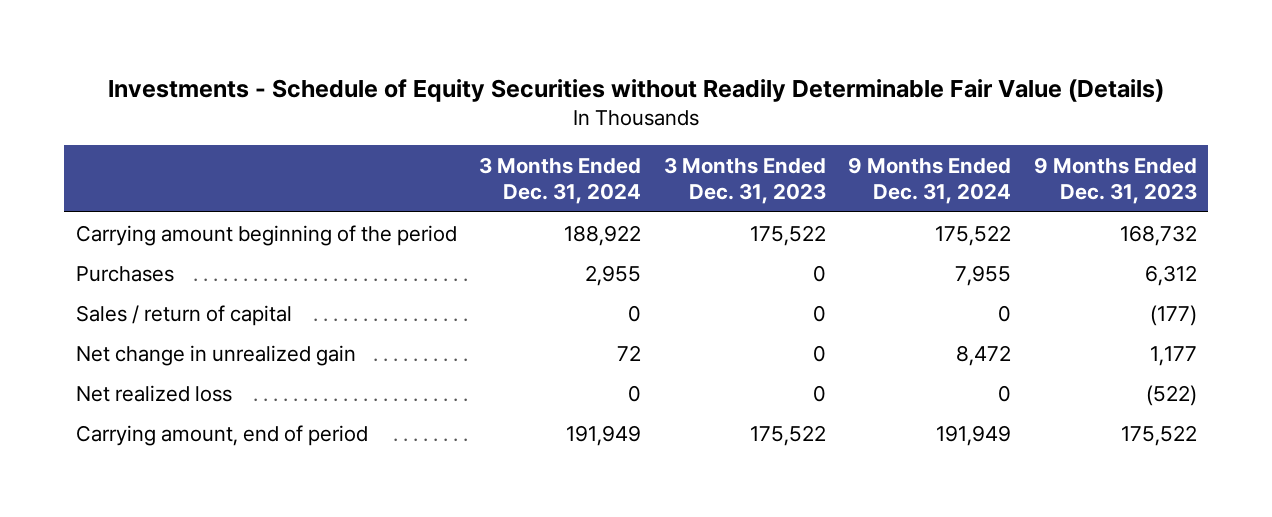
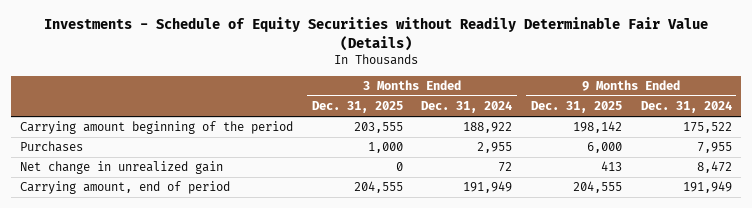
- | 3 Months Ended Dec. 31, 2024 | 3 Months Ended Dec. 31, 2023 | 9 Months Ended Dec. 31, 2024 | 9 Months Ended Dec. 31, 2023
+ | 3 Months Ended Dec. 31, 2025 | 3 Months Ended Dec. 31, 2024 | 9 Months Ended Dec. 31, 2025 | 9 Months Ended Dec. 31, 2024
- Sales / return of capital | 0 | 0 | 0 | (177)
- Net realized loss | 0 | 0 | 0 | (522)

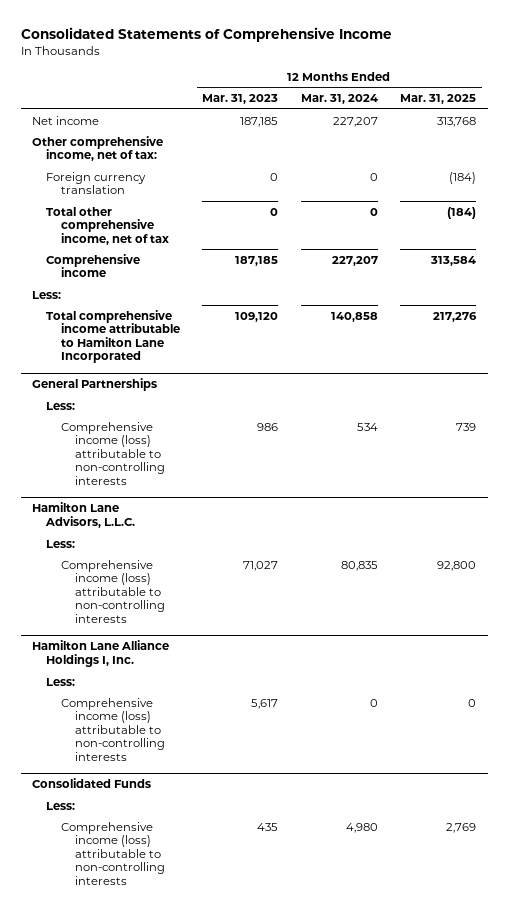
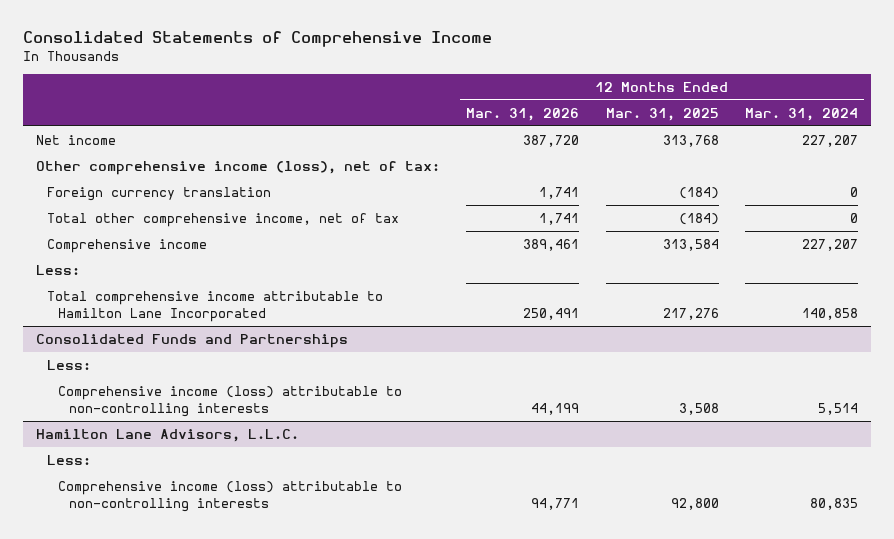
- | 12 Months Ended Mar. 31, 2023 | 12 Months Ended Mar. 31, 2024 | 12 Months Ended Mar. 31, 2025
+ | 12 Months Ended Mar. 31, 2026 | 12 Months Ended Mar. 31, 2025 | 12 Months Ended Mar. 31, 2024
- Other comprehensive income, net of tax:
+ Other comprehensive income (loss), net of tax:
- General Partnerships
+ Consolidated Funds and Partnerships
- Comprehensive income (loss) attributable to non-controlling interests | 986 | 534 | 739
+ Comprehensive income (loss) attributable to non-controlling interests | 44,199 | 3,508 | 5,514
- Hamilton Lane Alliance Holdings I, Inc.
- Less:
- Comprehensive income (loss) attributable to non-controlling interests | 5,617 | 0 | 0
- Consolidated Funds
- Less:
- Comprehensive income (loss) attributable to non-controlling interests | 435 | 4,980 | 2,769

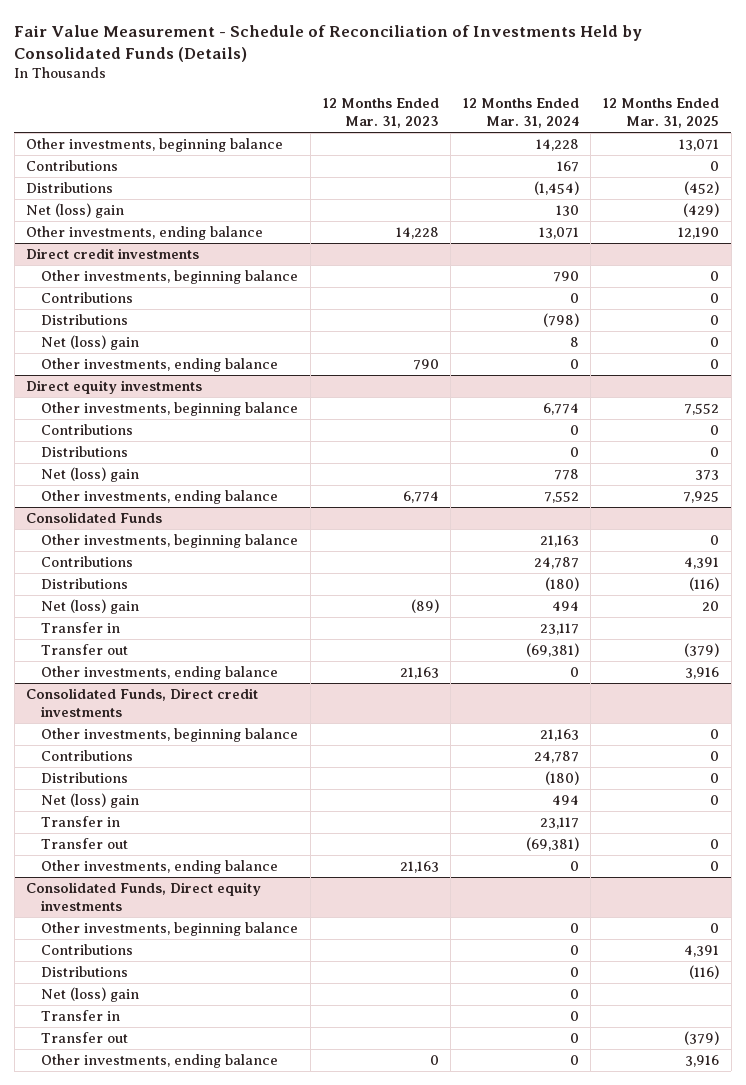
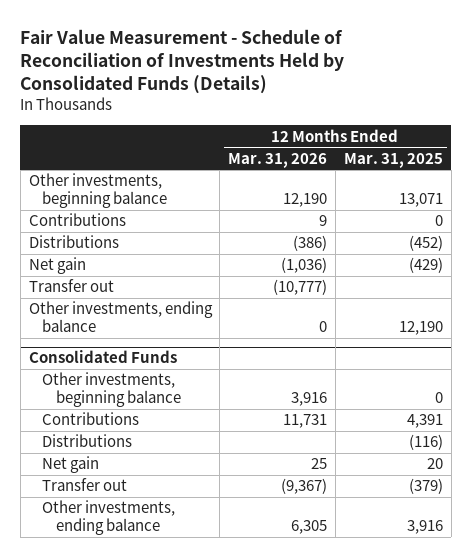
- | 12 Months Ended Mar. 31, 2023 | 12 Months Ended Mar. 31, 2024 | 12 Months Ended Mar. 31, 2025
+ | 12 Months Ended Mar. 31, 2026 | 12 Months Ended Mar. 31, 2025
- Net (loss) gain | | 130 | (429)
+ Net gain | (1,036) | (429)
+ Transfer out | (10,777) |
- Direct credit investments
- Other investments, beginning balance | | 790 | 0
- Contributions | | 0 | 0
- Distributions | | (798) | 0
- Net (loss) gain | | 8 | 0
- Other investments, ending balance | 790 | 0 | 0
- Direct equity investments
- Other investments, beginning balance | | 6,774 | 7,552
- Contributions | | 0 | 0
- Distributions | | 0 | 0
- Net (loss) gain | | 778 | 373
- Other investments, ending balance | 6,774 | 7,552 | 7,925
@ Consolidated Funds
- Net (loss) gain | (89) | 494 | 20
- Transfer in | | 23,117 |
- Transfer out | | (69,381) | (379)
- Other investments, ending balance | 21,163 | 0 | 3,916
- Consolidated Funds, Direct credit investments
- Other investments, beginning balance | | 21,163 | 0
- Contributions | | 24,787 | 0
- Distributions | | (180) | 0
- Net (loss) gain | | 494 | 0
- Transfer in | | 23,117 |
- Transfer out | | (69,381) | 0
- Other investments, ending balance | 21,163 | 0 | 0
- Consolidated Funds, Direct equity investments
- Other investments, beginning balance | | 0 | 0
- Contributions | | 0 | 4,391
- Distributions | | 0 | (116)
- Net (loss) gain | | 0 |
- Transfer in | | 0 |
@ Consolidated Funds
+ Net gain | 25 | 20

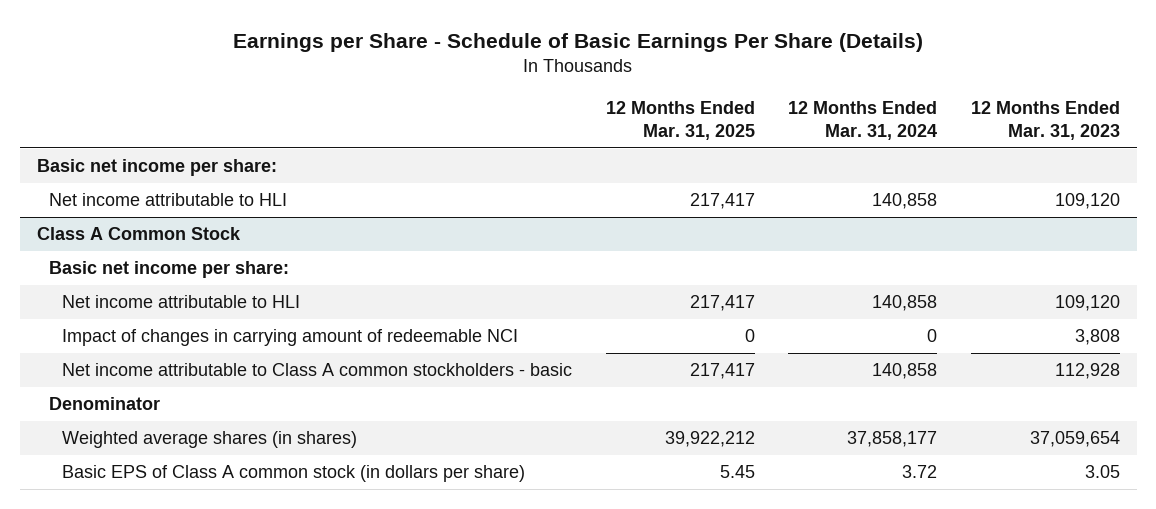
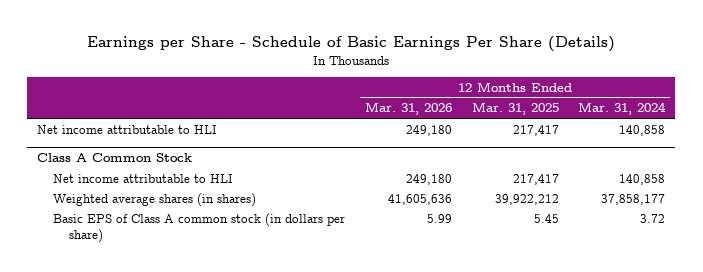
- | 12 Months Ended Mar. 31, 2025 | 12 Months Ended Mar. 31, 2024 | 12 Months Ended Mar. 31, 2023
+ | 12 Months Ended Mar. 31, 2026 | 12 Months Ended Mar. 31, 2025 | 12 Months Ended Mar. 31, 2024
- Basic net income per share:
@ Class A Common Stock
- Basic net income per share:
- Impact of changes in carrying amount of redeemable NCI | 0 | 0 | 3,808
- Net income attributable to Class A common stockholders - basic | 217,417 | 140,858 | 112,928
- Denominator

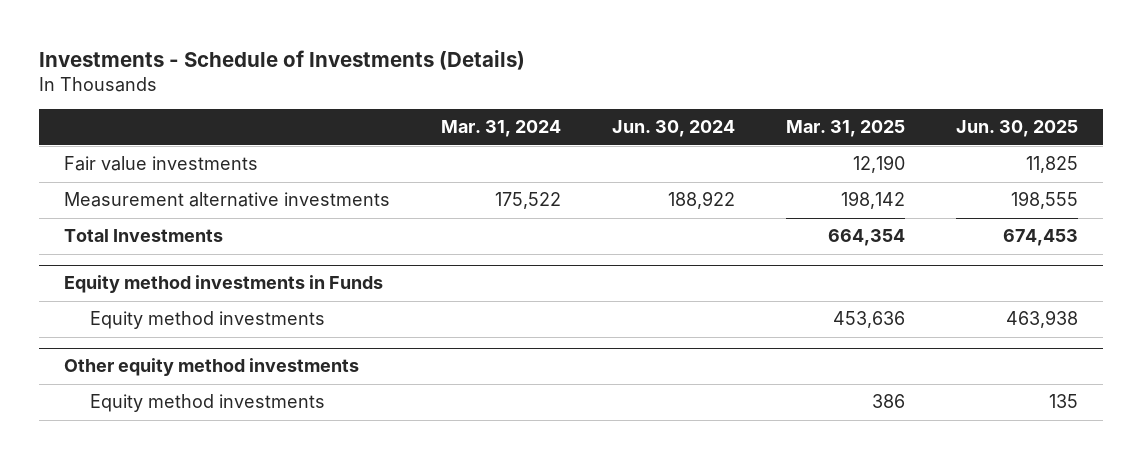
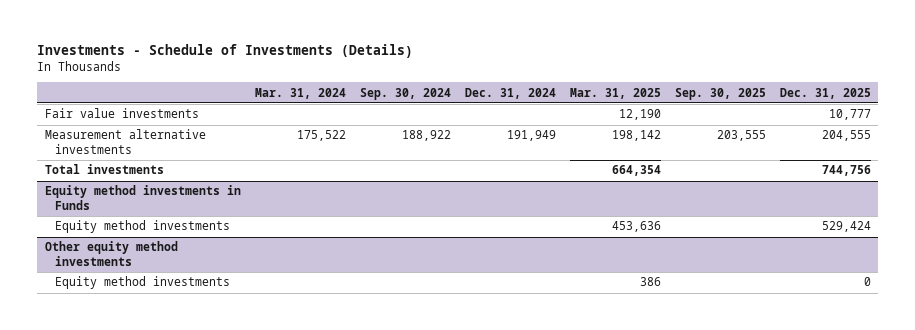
- | Mar. 31, 2024 | Jun. 30, 2024 | Mar. 31, 2025 | Jun. 30, 2025
+ | Mar. 31, 2024 | Sep. 30, 2024 | Dec. 31, 2024 | Mar. 31, 2025 | Sep. 30, 2025 | Dec. 31, 2025
- Total Investments | | | 664,354 | 674,453
+ Total investments | | | | 664,354 | | 744,756

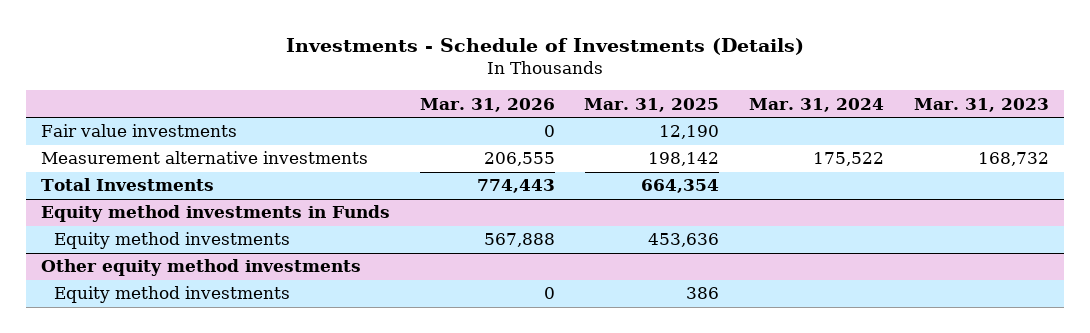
- | Mar. 31, 2024 | Sep. 30, 2024 | Dec. 31, 2024 | Mar. 31, 2025 | Sep. 30, 2025 | Dec. 31, 2025
+ | Mar. 31, 2026 | Mar. 31, 2025 | Mar. 31, 2024 | Mar. 31, 2023
- Total investments | | | | 664,354 | | 744,756
+ Total Investments | 774,443 | 664,354 | |

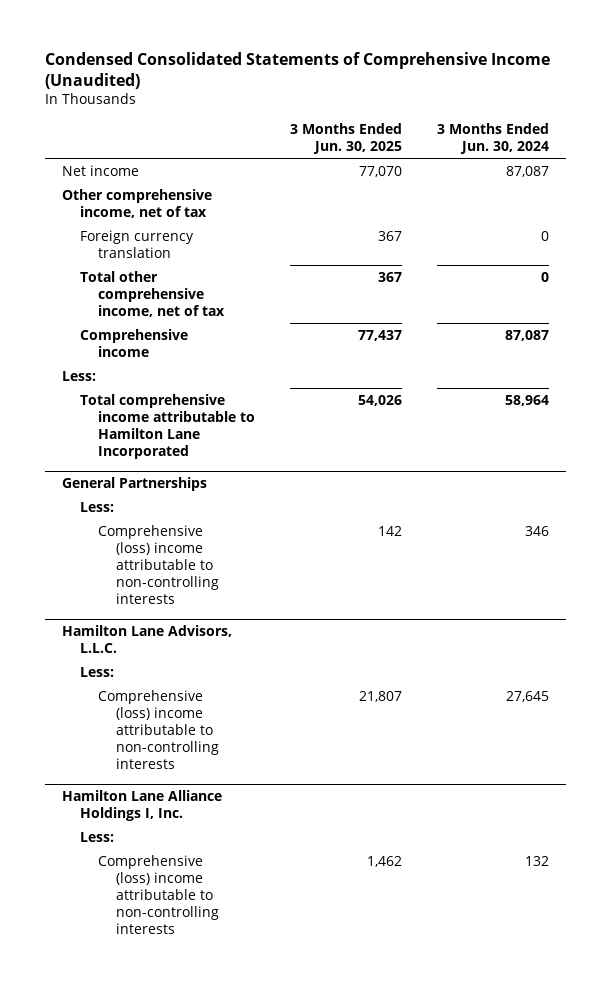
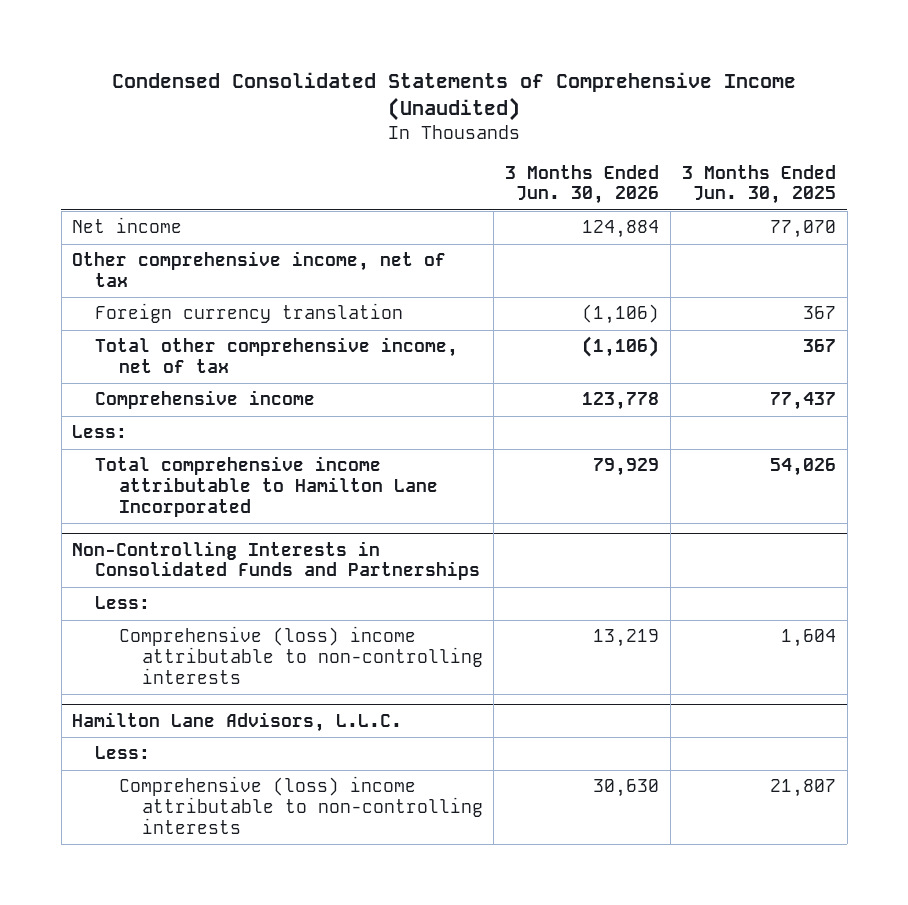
- | 3 Months Ended Jun. 30, 2025 | 3 Months Ended Jun. 30, 2024
+ | 3 Months Ended Jun. 30, 2026 | 3 Months Ended Jun. 30, 2025
- General Partnerships
+ Non-Controlling Interests in Consolidated Funds and Partnerships
- Comprehensive (loss) income attributable to non-controlling interests | 142 | 346
+ Comprehensive (loss) income attributable to non-controlling interests | 13,219 | 1,604
- Hamilton Lane Alliance Holdings I, Inc.
- Less:
- Comprehensive (loss) income attributable to non-controlling interests | 1,462 | 132

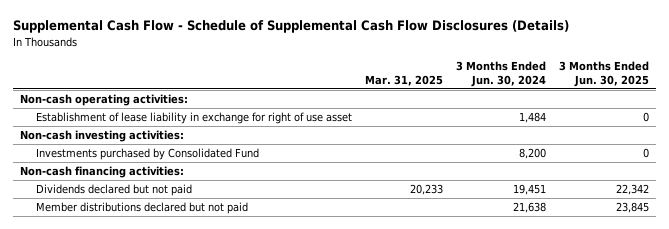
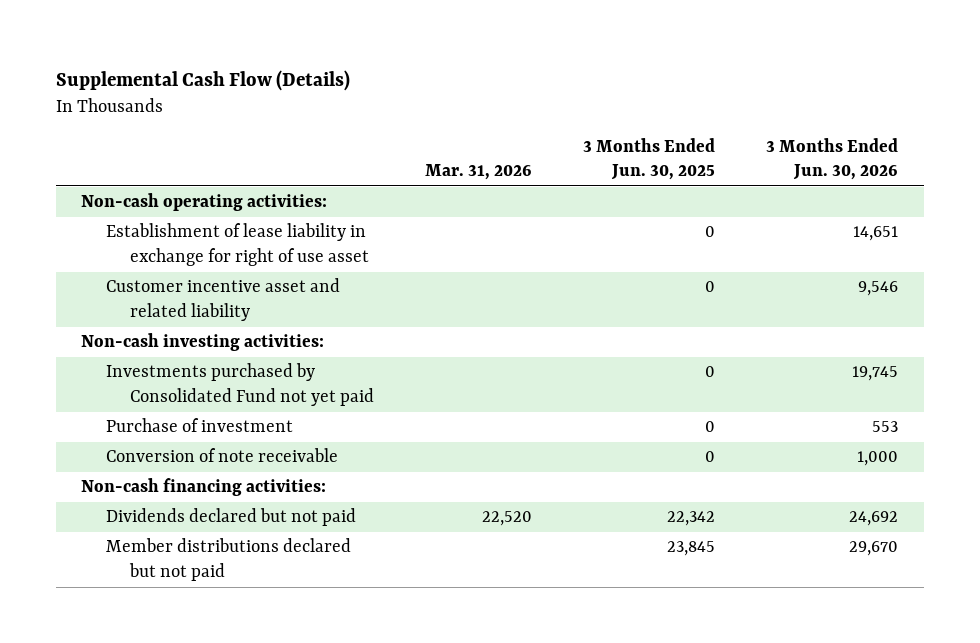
- Supplemental Cash Flow - Schedule of Supplemental Cash Flow Disclosures (Details)
+ Supplemental Cash Flow (Details)
- | Mar. 31, 2025 | 3 Months Ended Jun. 30, 2024 | 3 Months Ended Jun. 30, 2025
+ | Mar. 31, 2026 | 3 Months Ended Jun. 30, 2025 | 3 Months Ended Jun. 30, 2026
+ Customer incentive asset and related liability | | 0 | 9,546
- Investments purchased by Consolidated Fund | | 8,200 | 0
+ Investments purchased by Consolidated Fund not yet paid | | 0 | 19,745
+ Purchase of investment | | 0 | 553
+ Conversion of note receivable | | 0 | 1,000

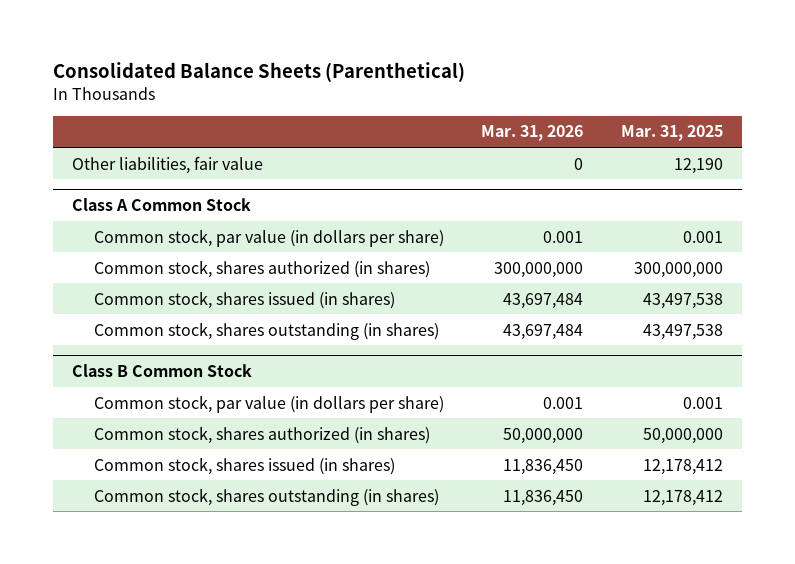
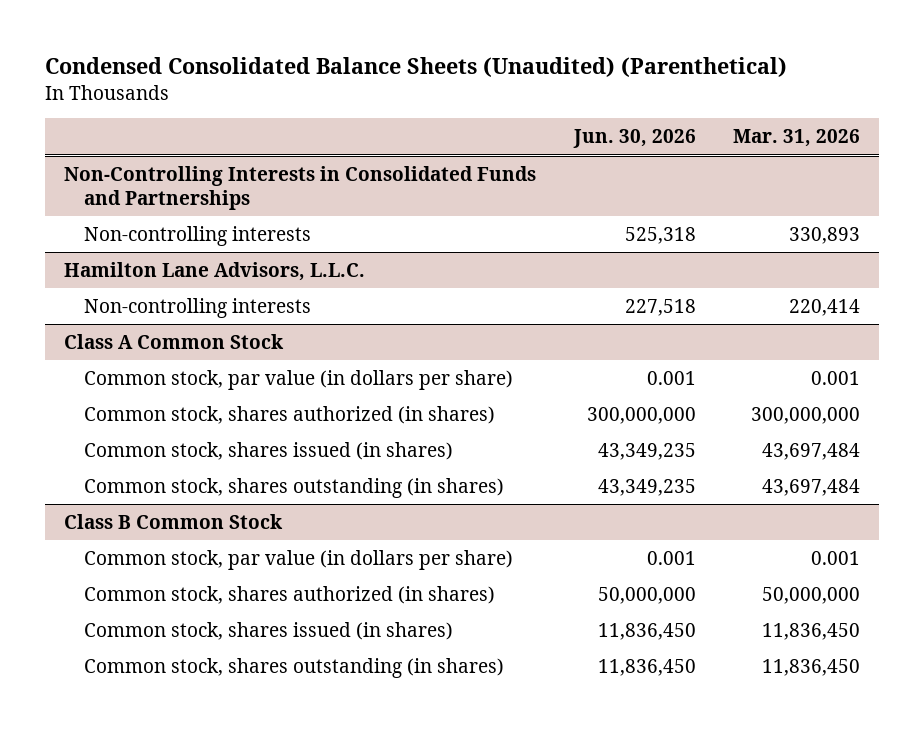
- Consolidated Balance Sheets (Parenthetical)
+ Condensed Consolidated Balance Sheets (Unaudited) (Parenthetical)
- | Mar. 31, 2026 | Mar. 31, 2025
+ | Jun. 30, 2026 | Mar. 31, 2026
- Other liabilities, fair value | 0 | 12,190
+ Non-Controlling Interests in Consolidated Funds and Partnerships
+ Non-controlling interests | 525,318 | 330,893
+ Hamilton Lane Advisors, L.L.C.
+ Non-controlling interests | 227,518 | 220,414

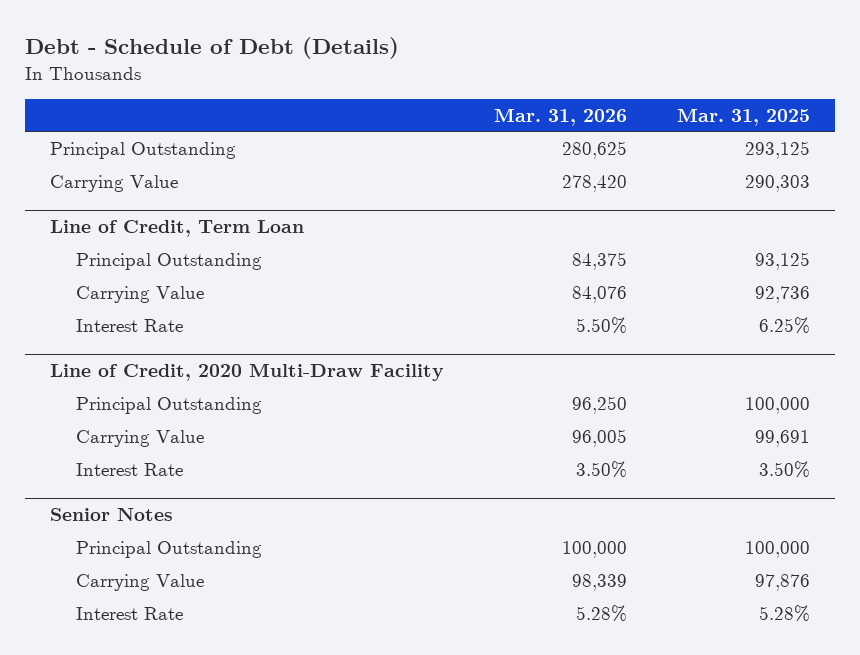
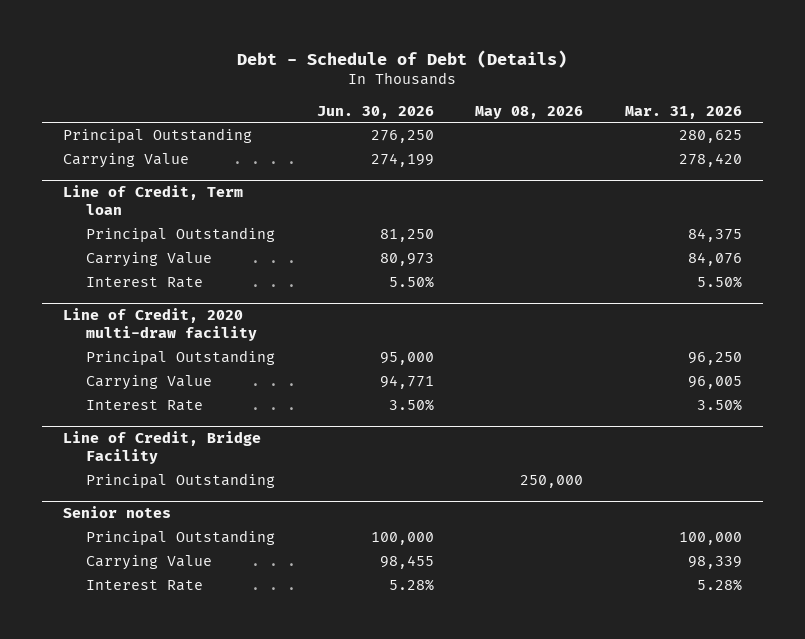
- | Mar. 31, 2026 | Mar. 31, 2025
+ | Jun. 30, 2026 | May 08, 2026 | Mar. 31, 2026
- Line of Credit, Term Loan
+ Line of Credit, Term loan
- Line of Credit, 2020 Multi-Draw Facility
+ Line of Credit, 2020 multi-draw facility
- Senior Notes
+ Line of Credit, Bridge Facility
+ Principal Outstanding | | 250,000 |
+ Senior notes

